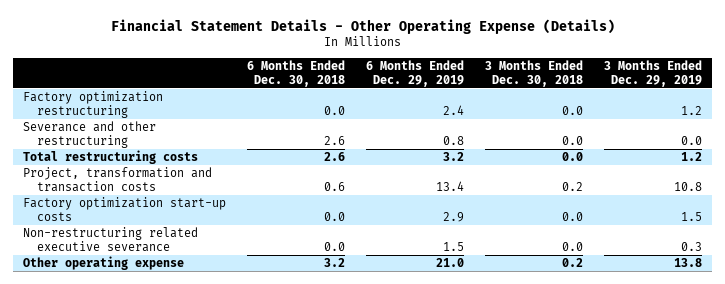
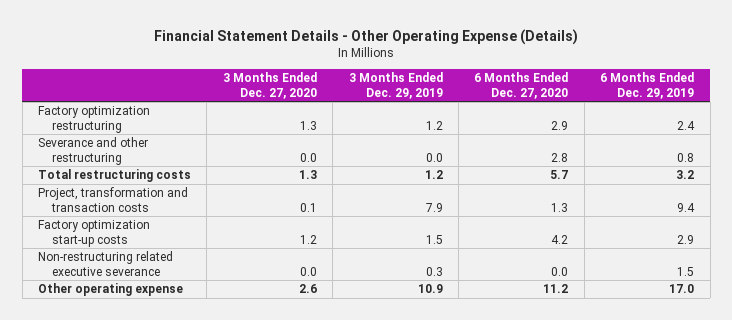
- | 6 Months Ended Dec. 30, 2018 | 6 Months Ended Dec. 29, 2019 | 3 Months Ended Dec. 30, 2018 | 3 Months Ended Dec. 29, 2019
+ | 3 Months Ended Dec. 27, 2020 | 3 Months Ended Dec. 29, 2019 | 6 Months Ended Dec. 27, 2020 | 6 Months Ended Dec. 29, 2019
- Project, transformation and transaction costs | 0.6 | 13.4 | 0.2 | 10.8
+ Project, transformation and transaction costs | 0.1 | 7.9 | 1.3 | 9.4
- Other operating expense | 3.2 | 21.0 | 0.2 | 13.8
+ Other operating expense | 2.6 | 10.9 | 11.2 | 17.0

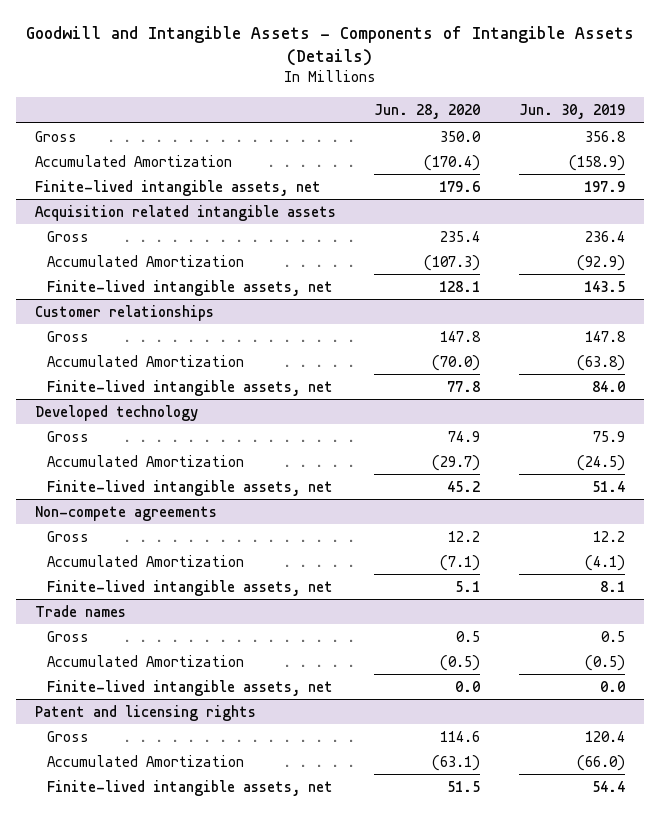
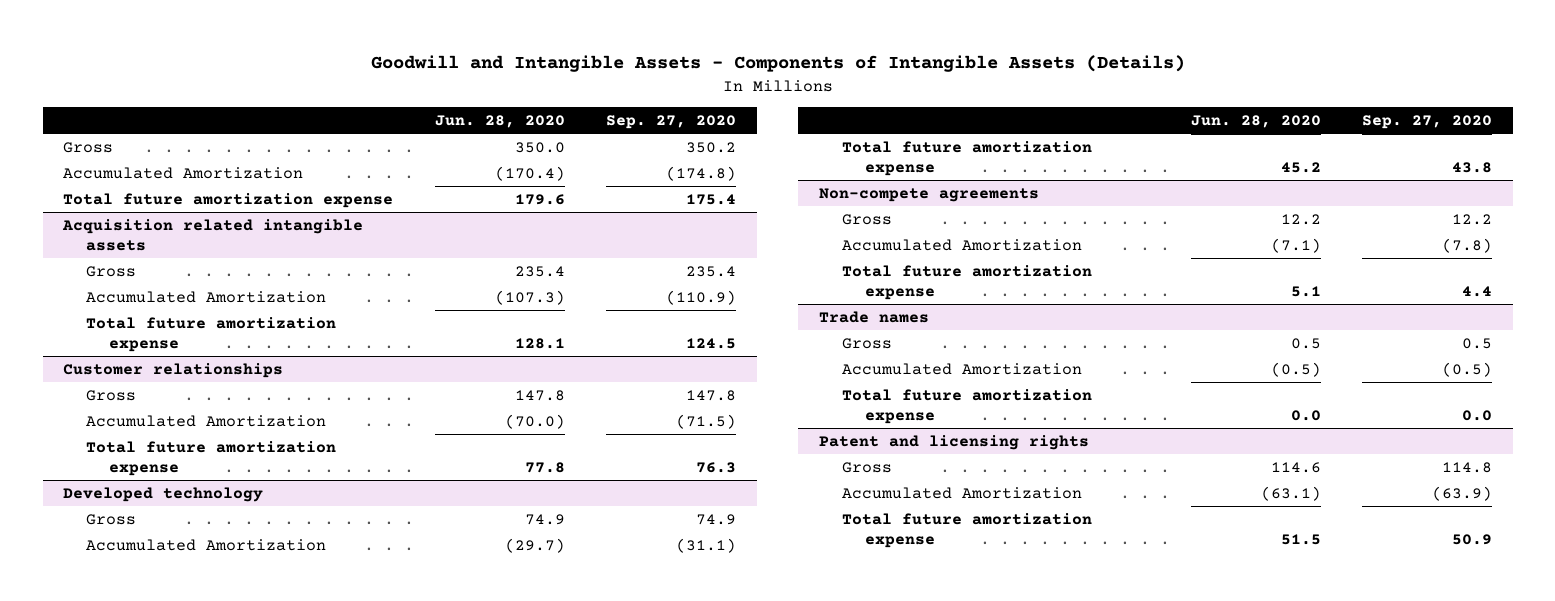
- | Jun. 28, 2020 | Jun. 30, 2019
+ | Jun. 28, 2020 | Sep. 27, 2020
- Finite-lived intangible assets, net | 179.6 | 197.9
+ Total future amortization expense | 179.6 | 175.4
@ Acquisition related intangible assets
- Finite-lived intangible assets, net | 128.1 | 143.5
+ Total future amortization expense | 128.1 | 124.5
@ Customer relationships
- Finite-lived intangible assets, net | 77.8 | 84.0
+ Total future amortization expense | 77.8 | 76.3
@ Developed technology
- Finite-lived intangible assets, net | 45.2 | 51.4
+ Total future amortization expense | 45.2 | 43.8
@ Non-compete agreements
- Finite-lived intangible assets, net | 5.1 | 8.1
+ Total future amortization expense | 5.1 | 4.4
@ Trade names
- Finite-lived intangible assets, net | 0.0 | 0.0
+ Total future amortization expense | 0.0 | 0.0
@ Patent and licensing rights
- Finite-lived intangible assets, net | 51.5 | 54.4
+ Total future amortization expense | 51.5 | 50.9

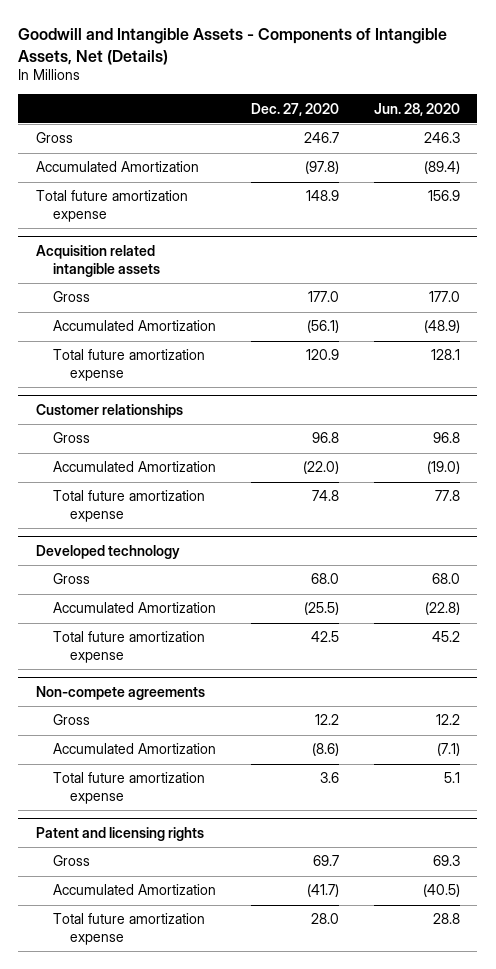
- Goodwill and Intangible Assets - Components of Intangible Assets (Details)
+ Goodwill and Intangible Assets - Components of Intangible Assets, Net (Details)
- | Jun. 28, 2020 | Sep. 27, 2020
+ | Dec. 27, 2020 | Jun. 28, 2020
- Gross | 350.0 | 350.2
- Accumulated Amortization | (170.4) | (174.8)
- Total future amortization expense | 179.6 | 175.4
+ Gross | 246.7 | 246.3
+ Accumulated Amortization | (97.8) | (89.4)
+ Total future amortization expense | 148.9 | 156.9
@ Acquisition related intangible assets
- Gross | 235.4 | 235.4
- Accumulated Amortization | (107.3) | (110.9)
+ Gross | 177.0 | 177.0
+ Accumulated Amortization | (56.1) | (48.9)
@ Customer relationships
- Gross | 147.8 | 147.8
- Accumulated Amortization | (70.0) | (71.5)
+ Gross | 96.8 | 96.8
+ Accumulated Amortization | (22.0) | (19.0)
@ Developed technology
- Gross | 74.9 | 74.9
- Accumulated Amortization | (29.7) | (31.1)
+ Gross | 68.0 | 68.0
+ Accumulated Amortization | (25.5) | (22.8)
- Trade names
- Gross | 0.5 | 0.5
- Accumulated Amortization | (0.5) | (0.5)
- Total future amortization expense | 0.0 | 0.0
@ Patent and licensing rights
- Gross | 114.6 | 114.8
- Accumulated Amortization | (63.1) | (63.9)
- Total future amortization expense | 51.5 | 50.9
+ Gross | 69.7 | 69.3
+ Accumulated Amortization | (41.7) | (40.5)
+ Total future amortization expense | 28.0 | 28.8

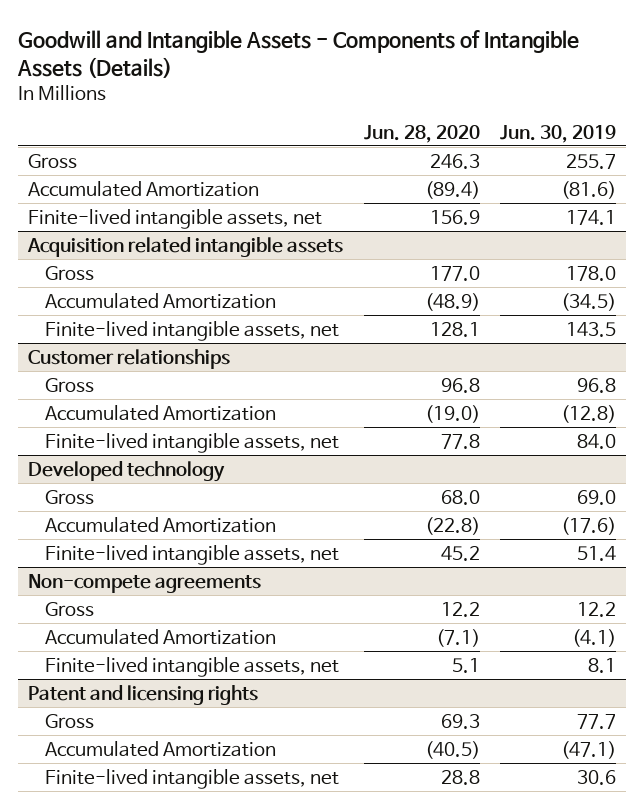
- Goodwill and Intangible Assets - Components of Intangible Assets, Net (Details)
+ Goodwill and Intangible Assets - Components of Intangible Assets (Details)
- | Dec. 27, 2020 | Jun. 28, 2020
+ | Jun. 28, 2020 | Jun. 30, 2019
- Total future amortization expense | 148.9 | 156.9
+ Finite-lived intangible assets, net | 156.9 | 174.1
@ Acquisition related intangible assets
- Total future amortization expense | 120.9 | 128.1
+ Finite-lived intangible assets, net | 128.1 | 143.5
@ Customer relationships
- Total future amortization expense | 74.8 | 77.8
+ Finite-lived intangible assets, net | 77.8 | 84.0
@ Developed technology
- Total future amortization expense | 42.5 | 45.2
+ Finite-lived intangible assets, net | 45.2 | 51.4
@ Non-compete agreements
- Total future amortization expense | 3.6 | 5.1
+ Finite-lived intangible assets, net | 5.1 | 8.1
@ Patent and licensing rights
- Total future amortization expense | 28.0 | 28.8
+ Finite-lived intangible assets, net | 28.8 | 30.6

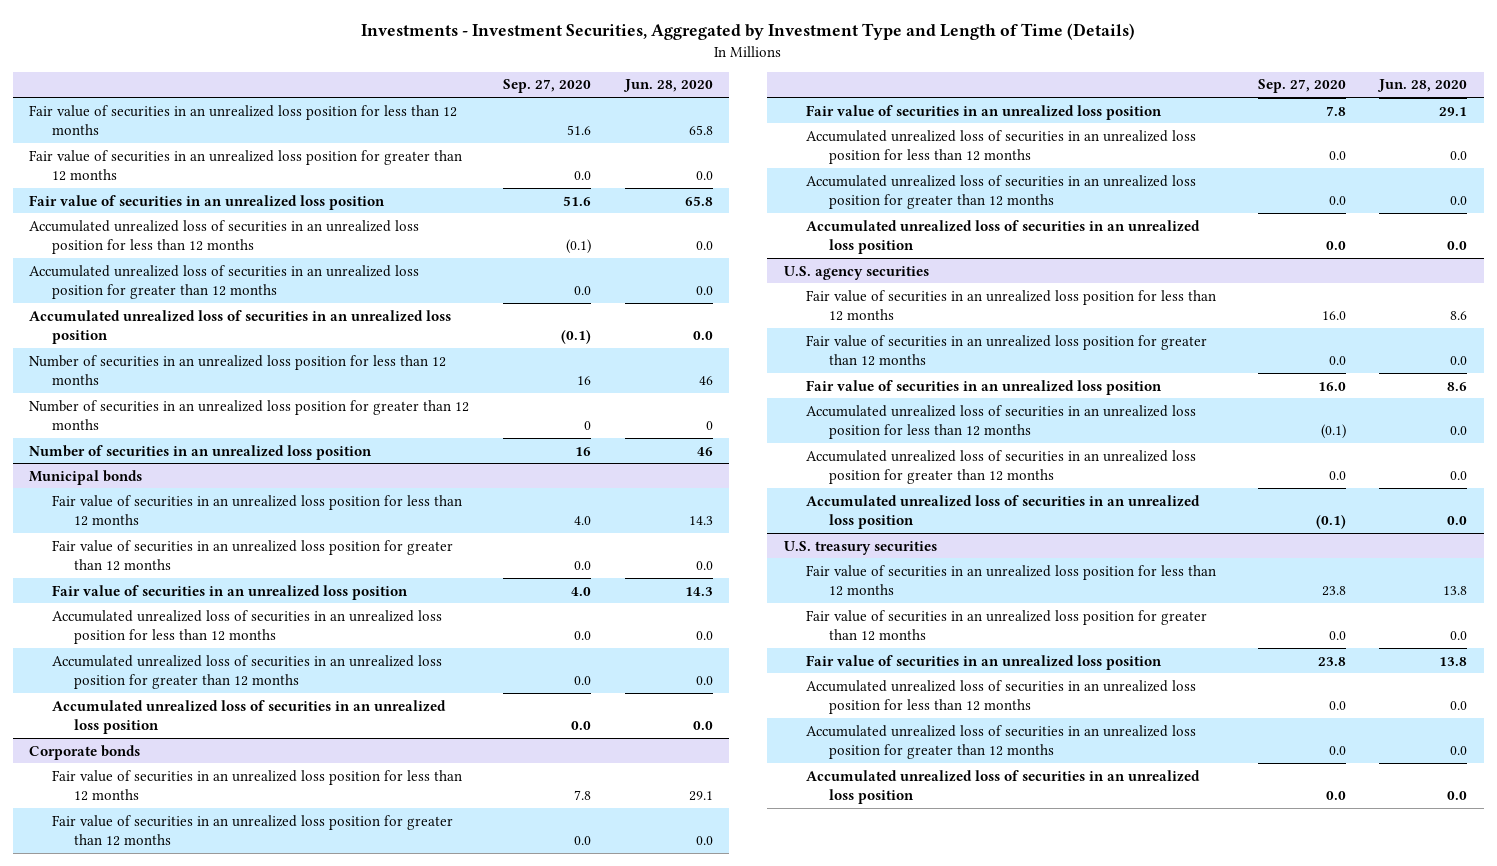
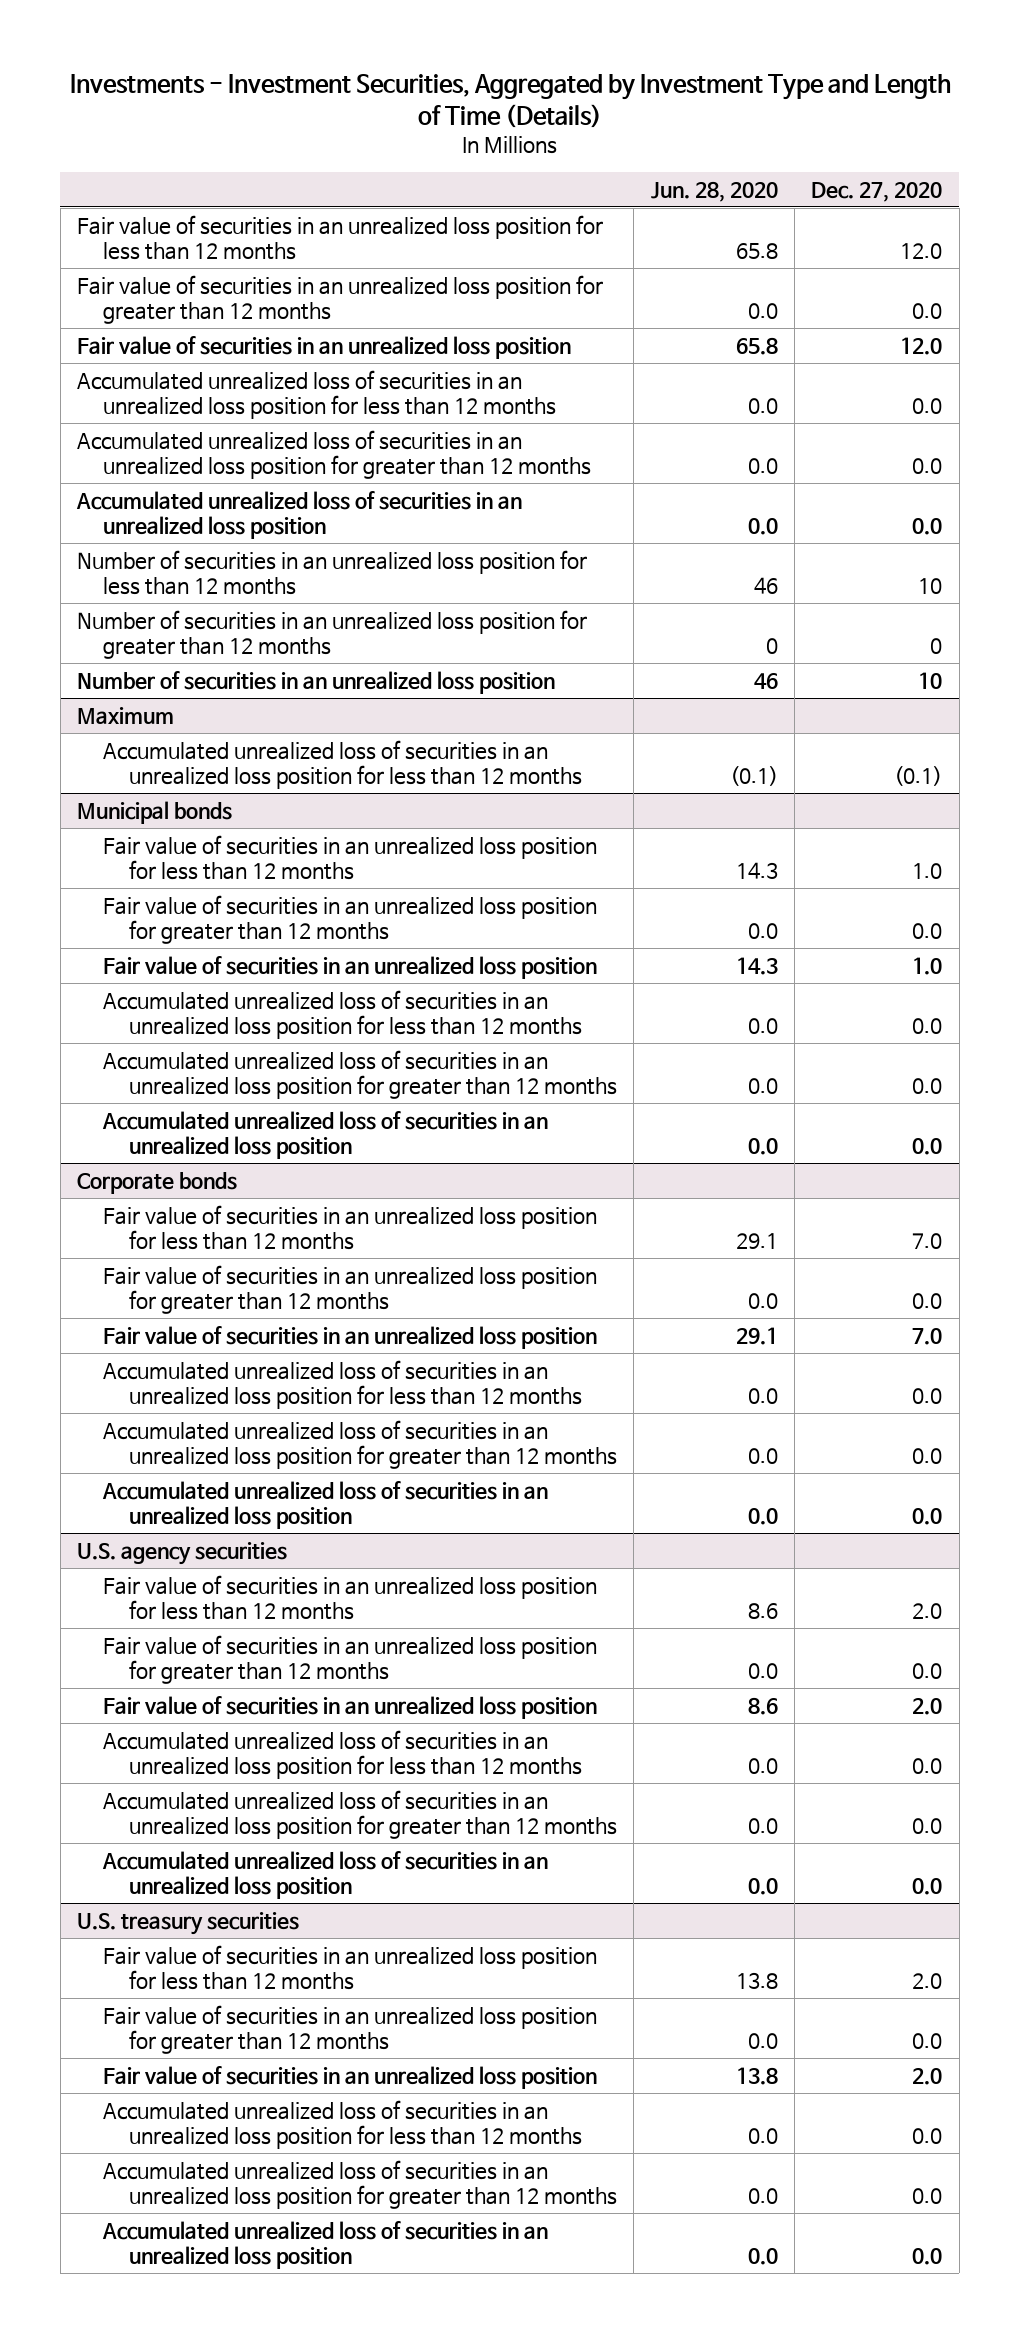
- | Sep. 27, 2020 | Jun. 28, 2020
+ | Jun. 28, 2020 | Dec. 27, 2020
+ Maximum
+ Accumulated unrealized loss of securities in an unrealized loss position for less than 12 months | (0.1) | (0.1)

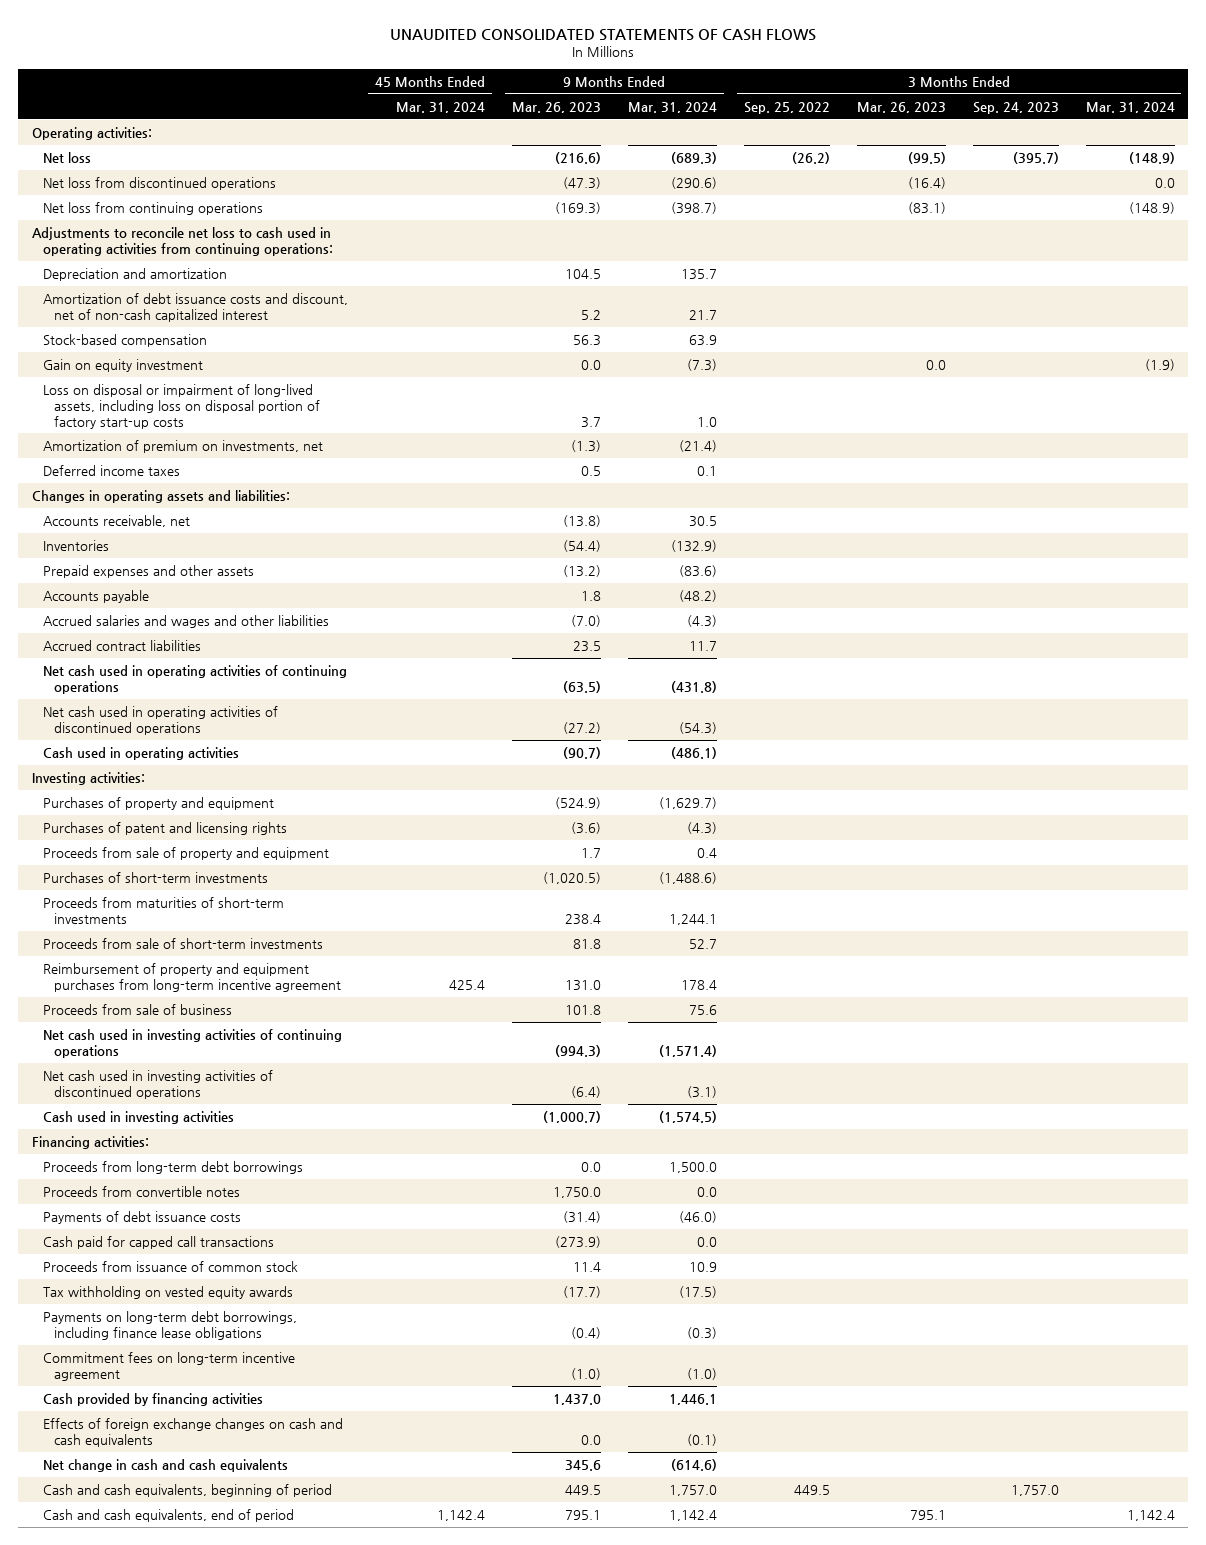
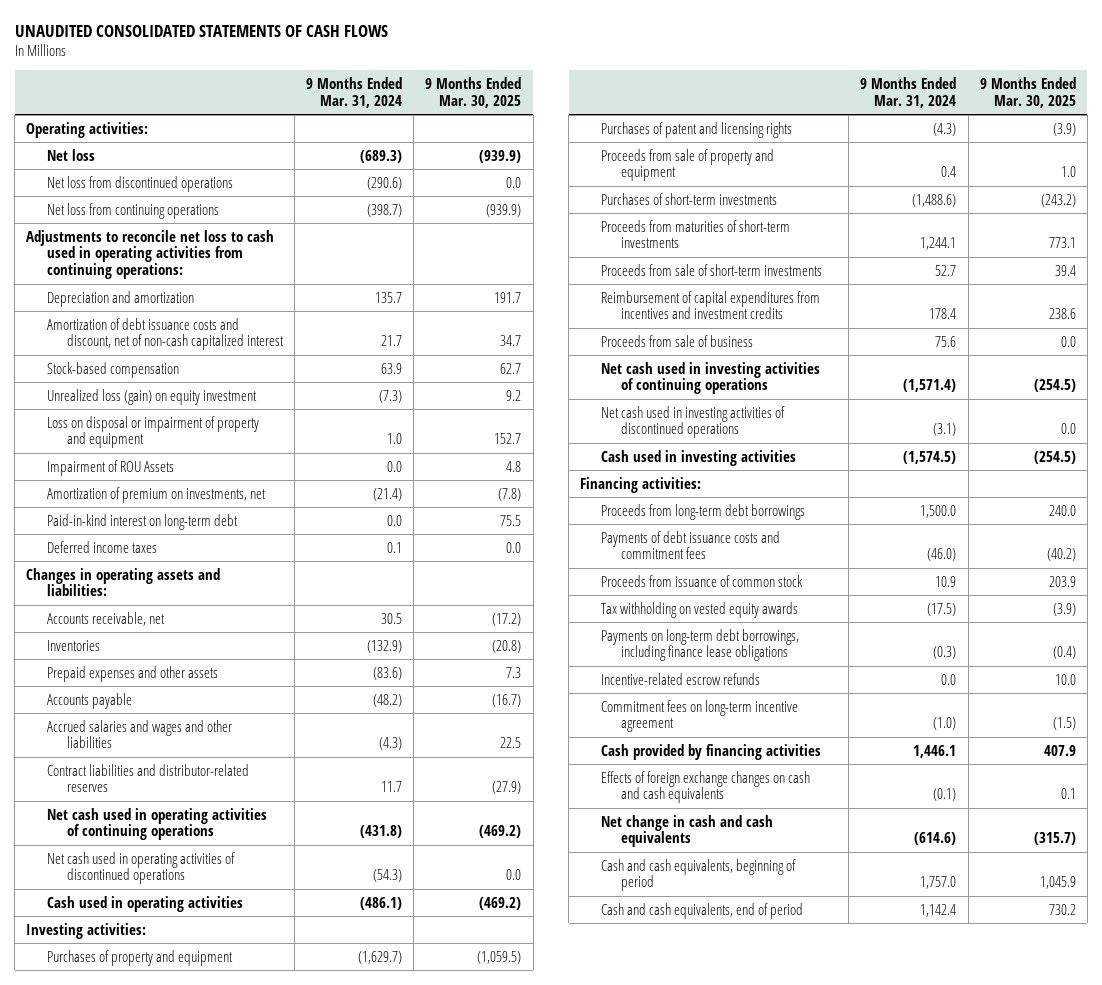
- | 45 Months Ended Mar. 31, 2024 | 9 Months Ended Mar. 26, 2023 | 9 Months Ended Mar. 31, 2024 | 3 Months Ended Sep. 25, 2022 | 3 Months Ended Mar. 26, 2023 | 3 Months Ended Sep. 24, 2023 | 3 Months Ended Mar. 31, 2024
+ | 9 Months Ended Mar. 31, 2024 | 9 Months Ended Mar. 30, 2025
- Gain on equity investment | | 0.0 | (7.3) | | 0.0 | | (1.9)
- Loss on disposal or impairment of long-lived assets, including loss on disposal portion of factory start-up costs | | 3.7 | 1.0 | | | |
+ Unrealized loss (gain) on equity investment | (7.3) | 9.2
+ Loss on disposal or impairment of property and equipment | 1.0 | 152.7
+ Impairment of ROU Assets | 0.0 | 4.8
+ Paid-in-kind interest on long-term debt | 0.0 | 75.5
- Accrued contract liabilities | | 23.5 | 11.7 | | | |
+ Contract liabilities and distributor-related reserves | 11.7 | (27.9)
- Reimbursement of property and equipment purchases from long-term incentive agreement | 425.4 | 131.0 | 178.4 | | | |
+ Reimbursement of capital expenditures from incentives and investment credits | 178.4 | 238.6
- Proceeds from convertible notes | | 1,750.0 | 0.0 | | | |
- Payments of debt issuance costs | | (31.4) | (46.0) | | | |
- Cash paid for capped call transactions | | (273.9) | 0.0 | | | |
+ Payments of debt issuance costs and commitment fees | (46.0) | (40.2)
+ Incentive-related escrow refunds | 0.0 | 10.0

